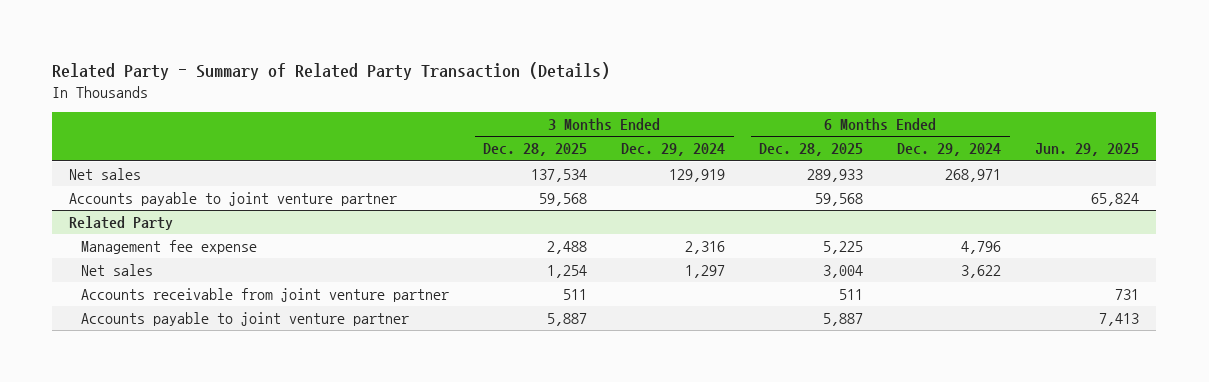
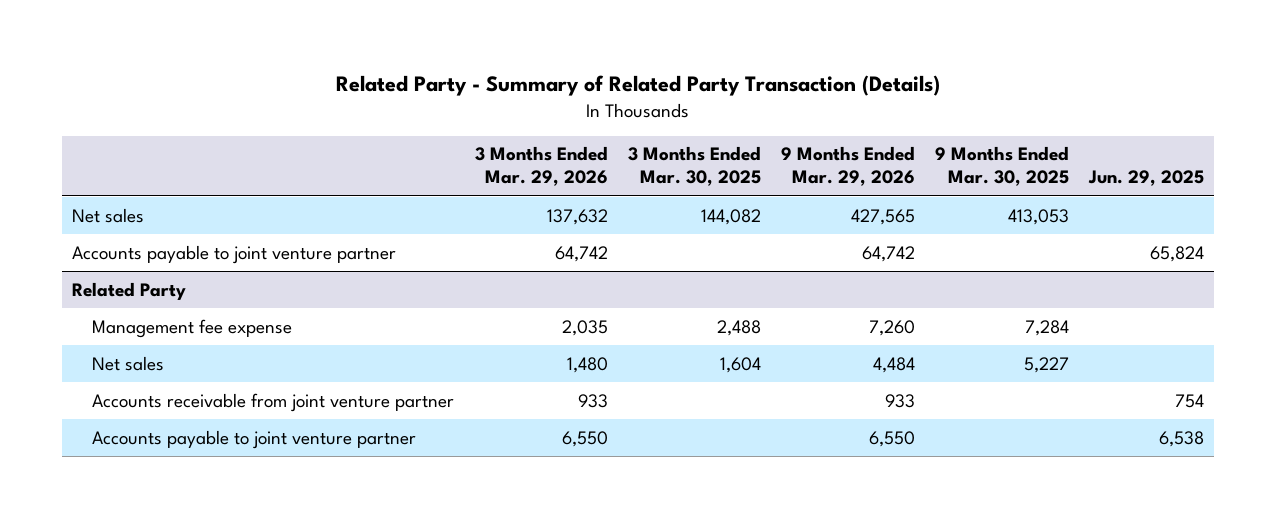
- | 3 Months Ended Dec. 28, 2025 | 3 Months Ended Dec. 29, 2024 | 6 Months Ended Dec. 28, 2025 | 6 Months Ended Dec. 29, 2024 | Jun. 29, 2025
+ | 3 Months Ended Mar. 29, 2026 | 3 Months Ended Mar. 30, 2025 | 9 Months Ended Mar. 29, 2026 | 9 Months Ended Mar. 30, 2025 | Jun. 29, 2025
@ Related Party
- Accounts receivable from joint venture partner | 511 | | 511 | | 731
- Accounts payable to joint venture partner | 5,887 | | 5,887 | | 7,413
+ Accounts receivable from joint venture partner | 933 | | 933 | | 754
+ Accounts payable to joint venture partner | 6,550 | | 6,550 | | 6,538

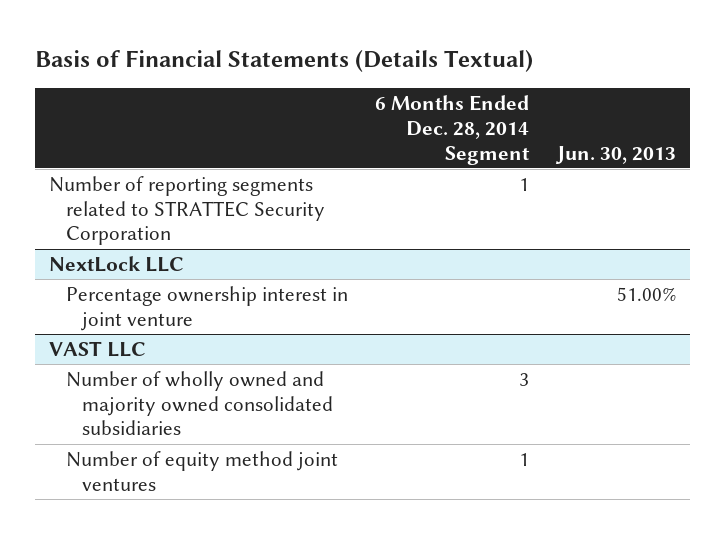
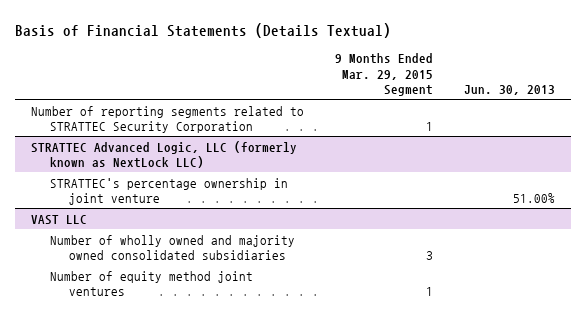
- | 6 Months Ended Dec. 28, 2014 Segment | Jun. 30, 2013
+ | 9 Months Ended Mar. 29, 2015 Segment | Jun. 30, 2013
- NextLock LLC
- Percentage ownership interest in joint venture | | 51.00%
+ STRATTEC Advanced Logic, LLC (formerly known as NextLock LLC)
+ STRATTEC's percentage ownership in joint venture | | 51.00%

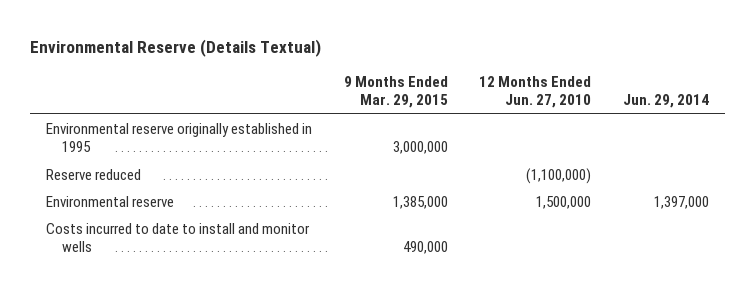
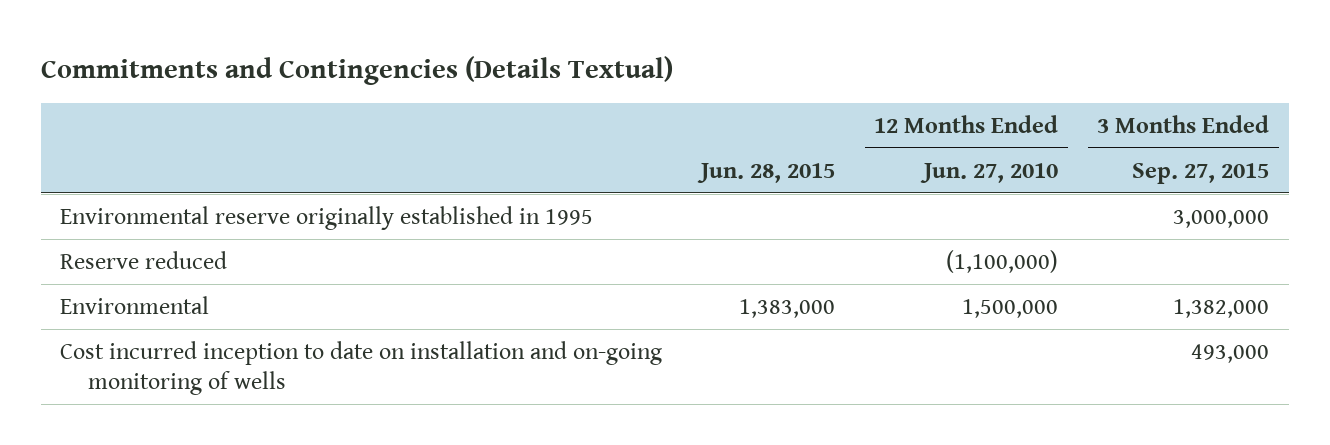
- Environmental Reserve (Details Textual)
+ Commitments and Contingencies (Details Textual)
- | 9 Months Ended Mar. 29, 2015 | 12 Months Ended Jun. 27, 2010 | Jun. 29, 2014
+ | Jun. 28, 2015 | 12 Months Ended Jun. 27, 2010 | 3 Months Ended Sep. 27, 2015
- Environmental reserve | 1,385,000 | 1,500,000 | 1,397,000
- Costs incurred to date to install and monitor wells | 490,000 | |
+ Environmental | 1,383,000 | 1,500,000 | 1,382,000
+ Cost incurred inception to date on installation and on-going monitoring of wells | | | 493,000

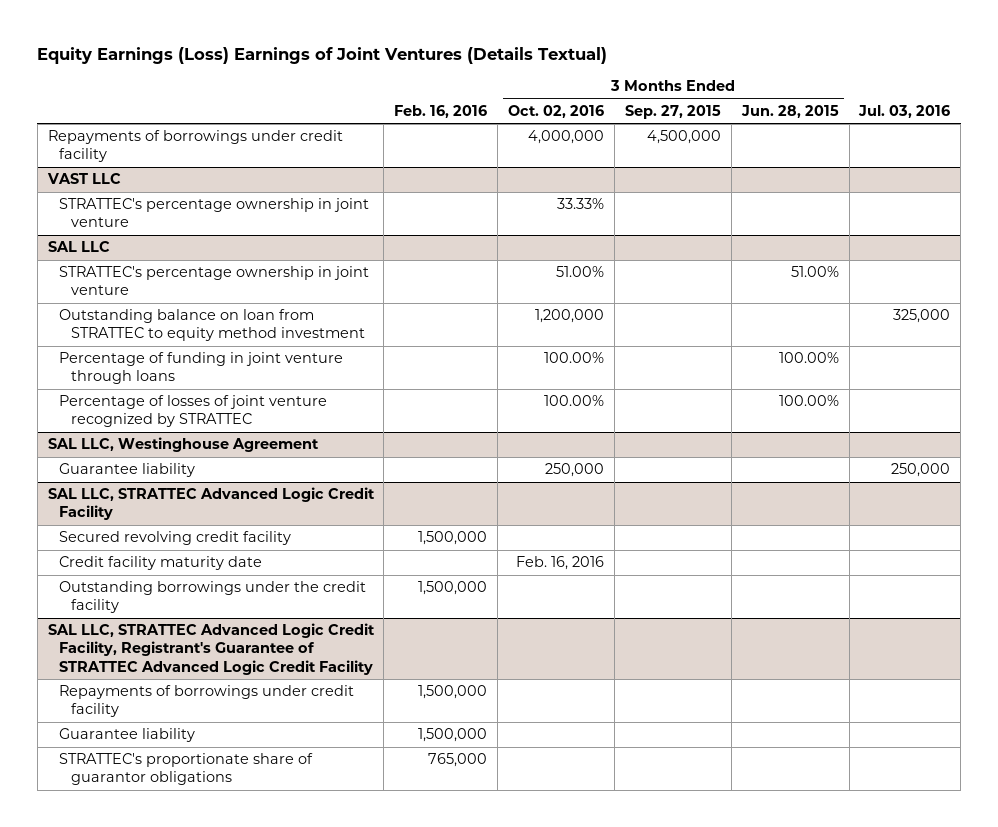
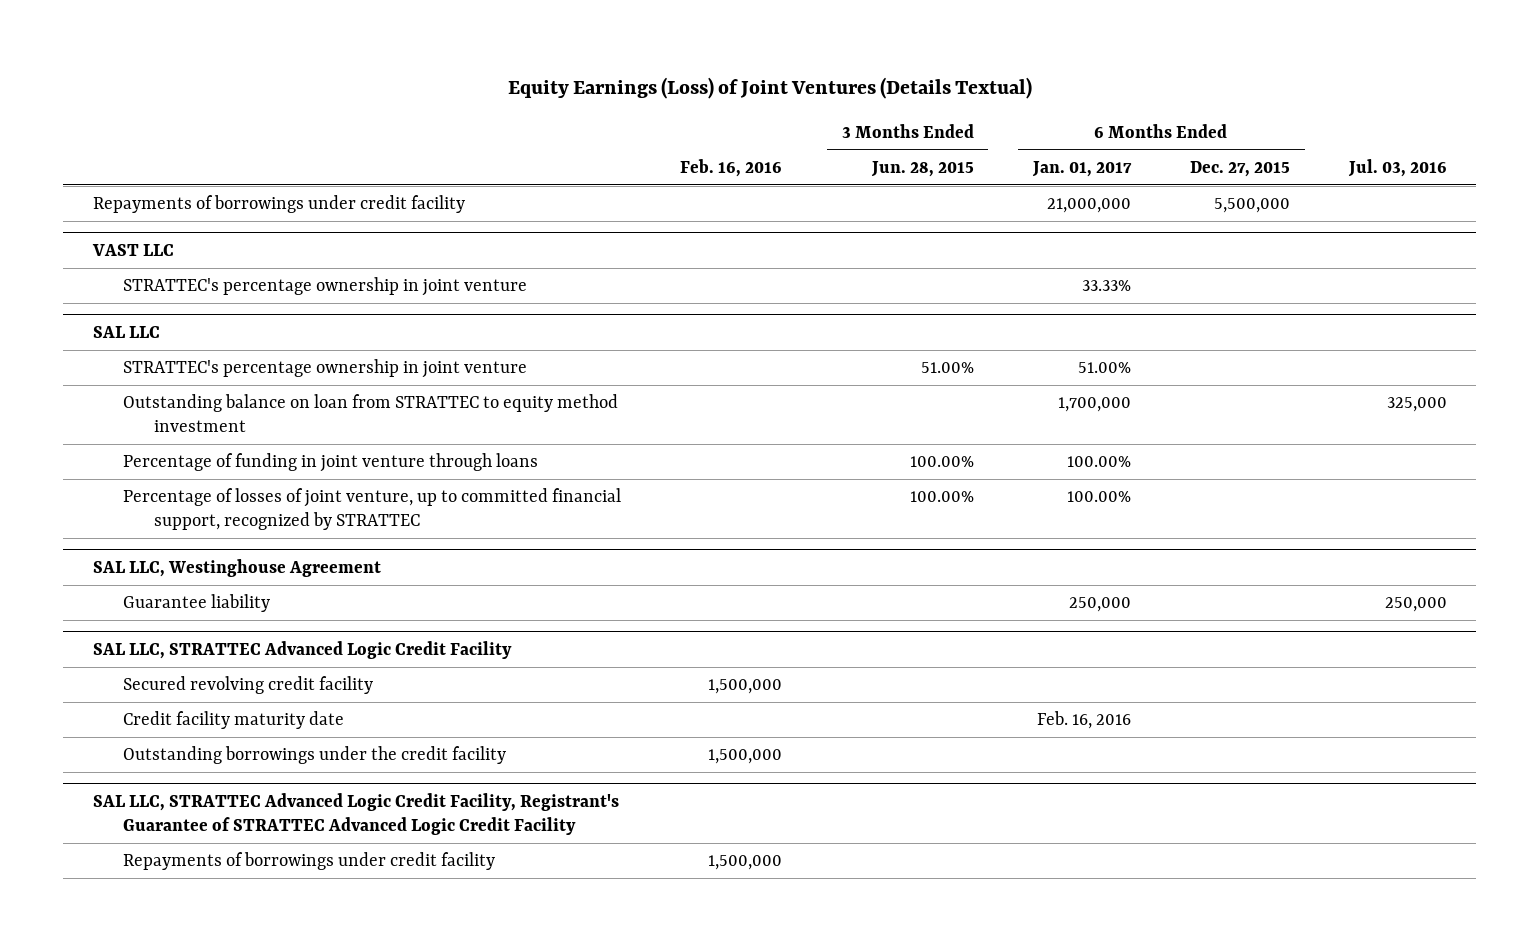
- Equity Earnings (Loss) Earnings of Joint Ventures (Details Textual)
+ Equity Earnings (Loss) of Joint Ventures (Details Textual)
- | Feb. 16, 2016 | 3 Months Ended Oct. 02, 2016 | 3 Months Ended Sep. 27, 2015 | 3 Months Ended Jun. 28, 2015 | Jul. 03, 2016
+ | Feb. 16, 2016 | 3 Months Ended Jun. 28, 2015 | 6 Months Ended Jan. 01, 2017 | 6 Months Ended Dec. 27, 2015 | Jul. 03, 2016
@ SAL LLC
- Percentage of losses of joint venture recognized by STRATTEC | | 100.00% | | 100.00% |
+ Percentage of losses of joint venture, up to committed financial support, recognized by STRATTEC | | 100.00% | 100.00% | |
@ SAL LLC, STRATTEC Advanced Logic Credit Facility, Registrant's Guarantee of STRATTEC Advanced Logic Credit Facility
- Guarantee liability | 1,500,000 | | | |
- STRATTEC's proportionate share of guarantor obligations | 765,000 | | | |

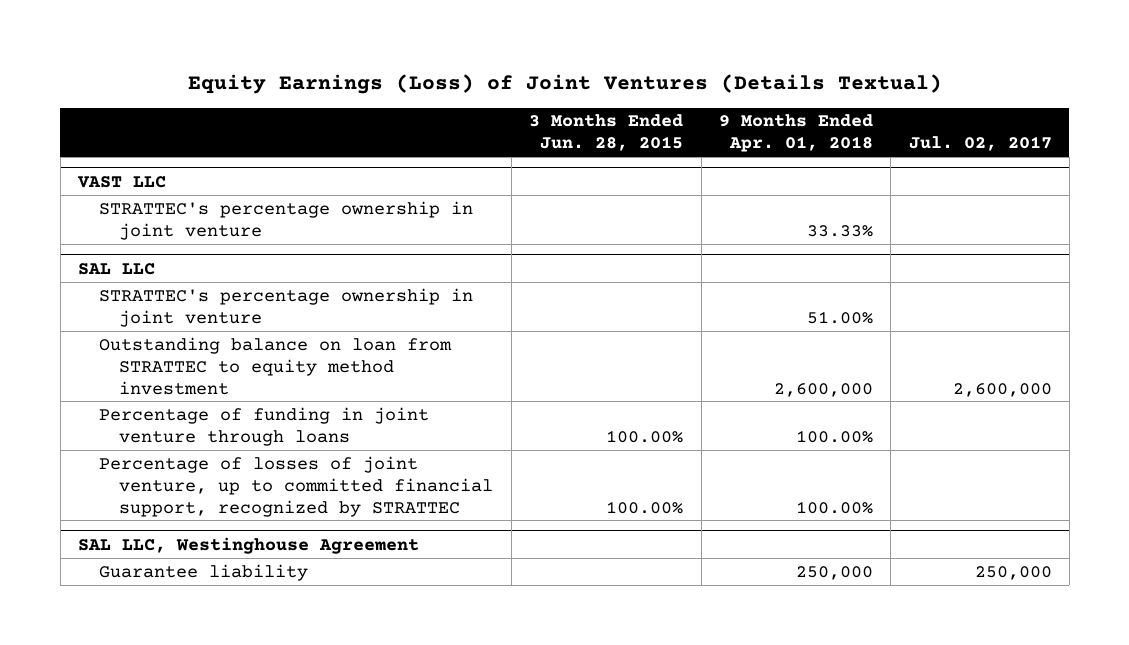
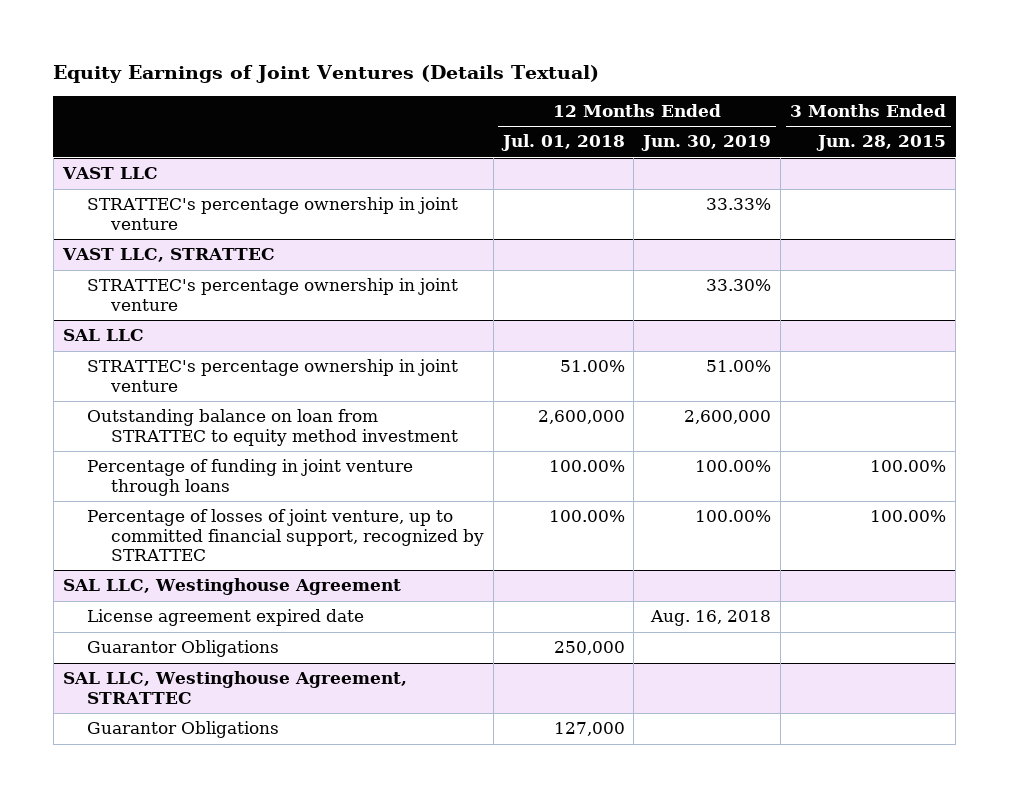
- Equity Earnings (Loss) of Joint Ventures (Details Textual)
+ Equity Earnings of Joint Ventures (Details Textual)
- | 3 Months Ended Jun. 28, 2015 | 9 Months Ended Apr. 01, 2018 | Jul. 02, 2017
+ | 12 Months Ended Jul. 01, 2018 | 12 Months Ended Jun. 30, 2019 | 3 Months Ended Jun. 28, 2015
+ VAST LLC, STRATTEC
+ STRATTEC's percentage ownership in joint venture | | 33.30% |
@ SAL LLC, Westinghouse Agreement
- Guarantee liability | | 250,000 | 250,000
+ License agreement expired date | | Aug. 16, 2018 |
+ Guarantor Obligations | 250,000 | |
+ SAL LLC, Westinghouse Agreement, STRATTEC
+ Guarantor Obligations | 127,000 | |

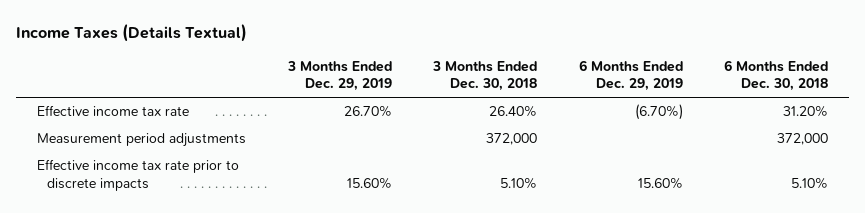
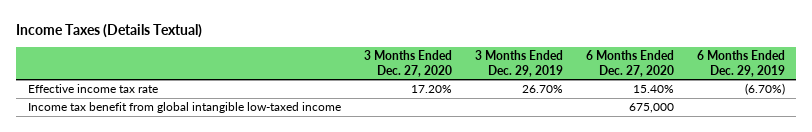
- | 3 Months Ended Dec. 29, 2019 | 3 Months Ended Dec. 30, 2018 | 6 Months Ended Dec. 29, 2019 | 6 Months Ended Dec. 30, 2018
+ | 3 Months Ended Dec. 27, 2020 | 3 Months Ended Dec. 29, 2019 | 6 Months Ended Dec. 27, 2020 | 6 Months Ended Dec. 29, 2019
- Measurement period adjustments | | 372,000 | | 372,000
- Effective income tax rate prior to discrete impacts | 15.60% | 5.10% | 15.60% | 5.10%
+ Income tax benefit from global intangible low-taxed income | | | 675,000 |

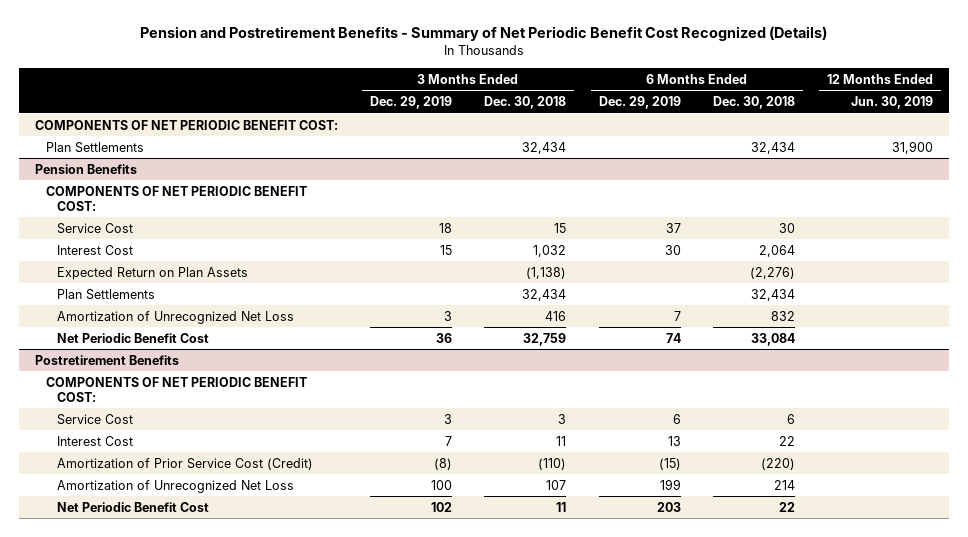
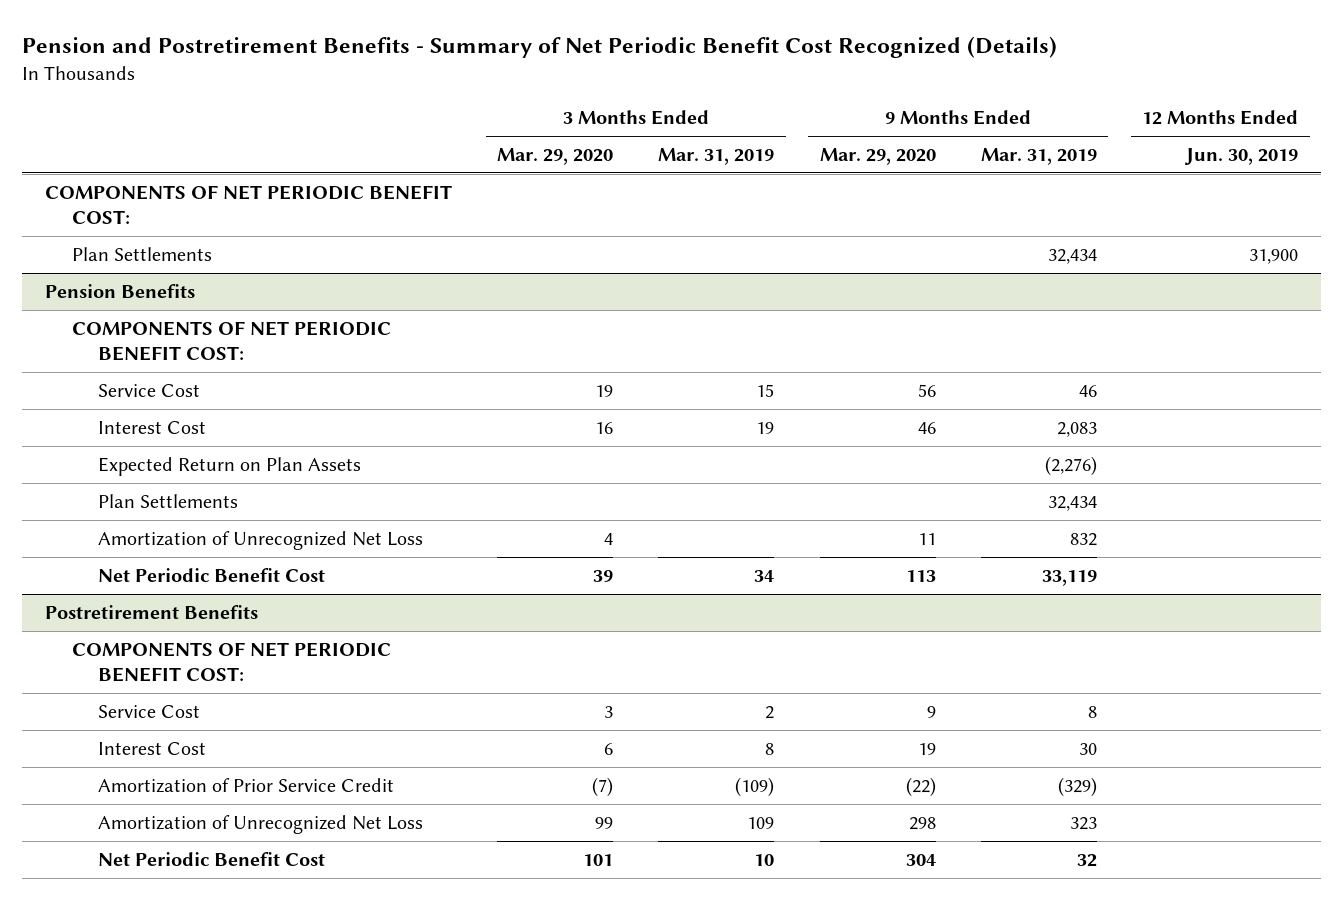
- | 3 Months Ended Dec. 29, 2019 | 3 Months Ended Dec. 30, 2018 | 6 Months Ended Dec. 29, 2019 | 6 Months Ended Dec. 30, 2018 | 12 Months Ended Jun. 30, 2019
+ | 3 Months Ended Mar. 29, 2020 | 3 Months Ended Mar. 31, 2019 | 9 Months Ended Mar. 29, 2020 | 9 Months Ended Mar. 31, 2019 | 12 Months Ended Jun. 30, 2019
@ Postretirement Benefits
- Amortization of Prior Service Cost (Credit) | (8) | (110) | (15) | (220) |
+ Amortization of Prior Service Credit | (7) | (109) | (22) | (329) |

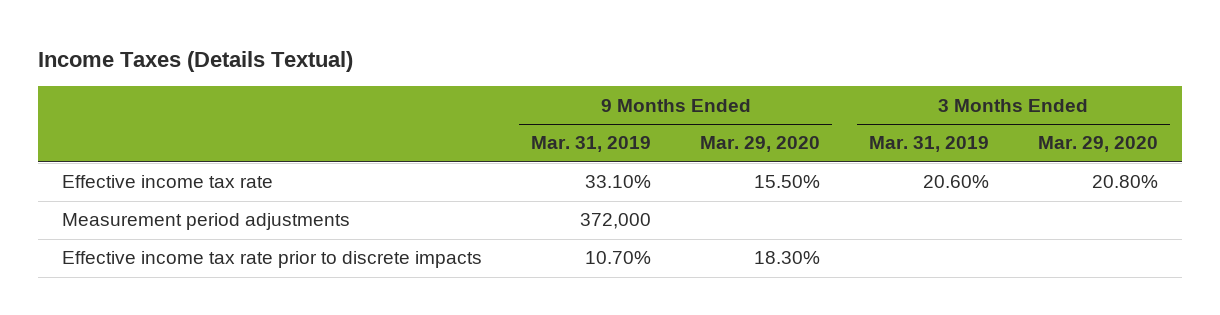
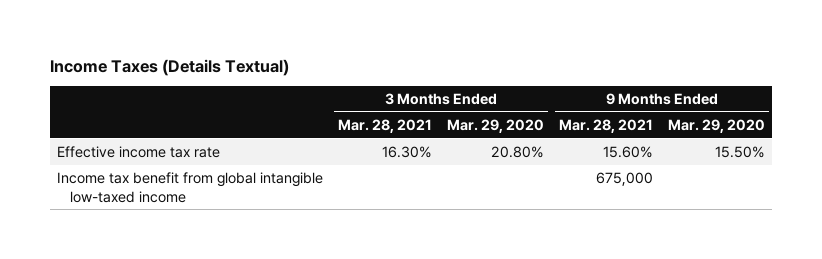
- | 9 Months Ended Mar. 31, 2019 | 9 Months Ended Mar. 29, 2020 | 3 Months Ended Mar. 31, 2019 | 3 Months Ended Mar. 29, 2020
+ | 3 Months Ended Mar. 28, 2021 | 3 Months Ended Mar. 29, 2020 | 9 Months Ended Mar. 28, 2021 | 9 Months Ended Mar. 29, 2020
- Measurement period adjustments | 372,000 | | |
- Effective income tax rate prior to discrete impacts | 10.70% | 18.30% | |
+ Income tax benefit from global intangible low-taxed income | | | 675,000 |

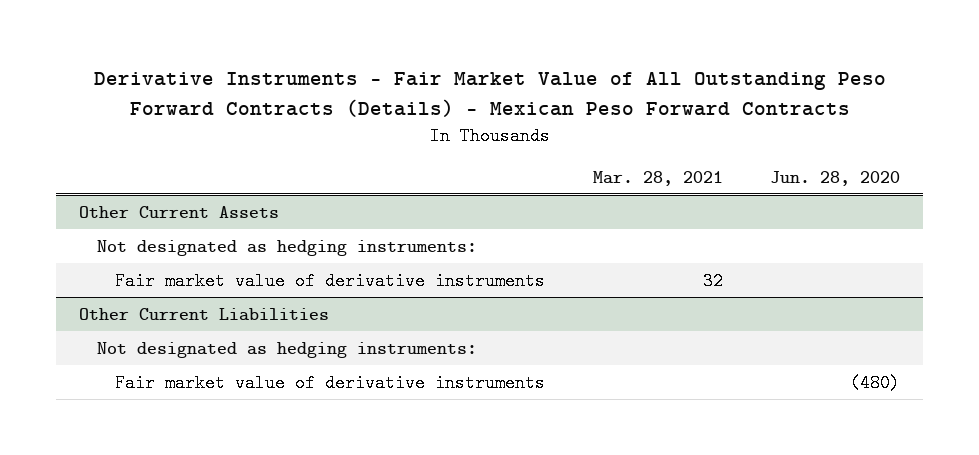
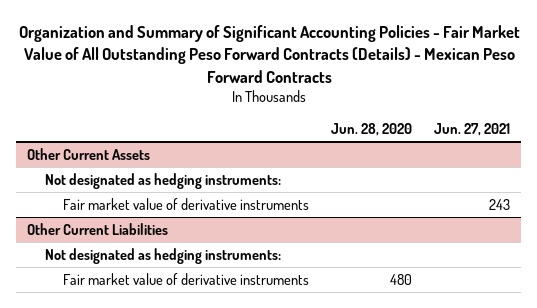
- Derivative Instruments - Fair Market Value of All Outstanding Peso Forward Contracts (Details) - Mexican Peso Forward Contracts
+ Organization and Summary of Significant Accounting Policies - Fair Market Value of All Outstanding Peso Forward Contracts (Details) - Mexican Peso Forward Contracts
- | Mar. 28, 2021 | Jun. 28, 2020
+ | Jun. 28, 2020 | Jun. 27, 2021
@ Other Current Liabilities
- Fair market value of derivative instruments | | (480)
+ Fair market value of derivative instruments | 480 |

